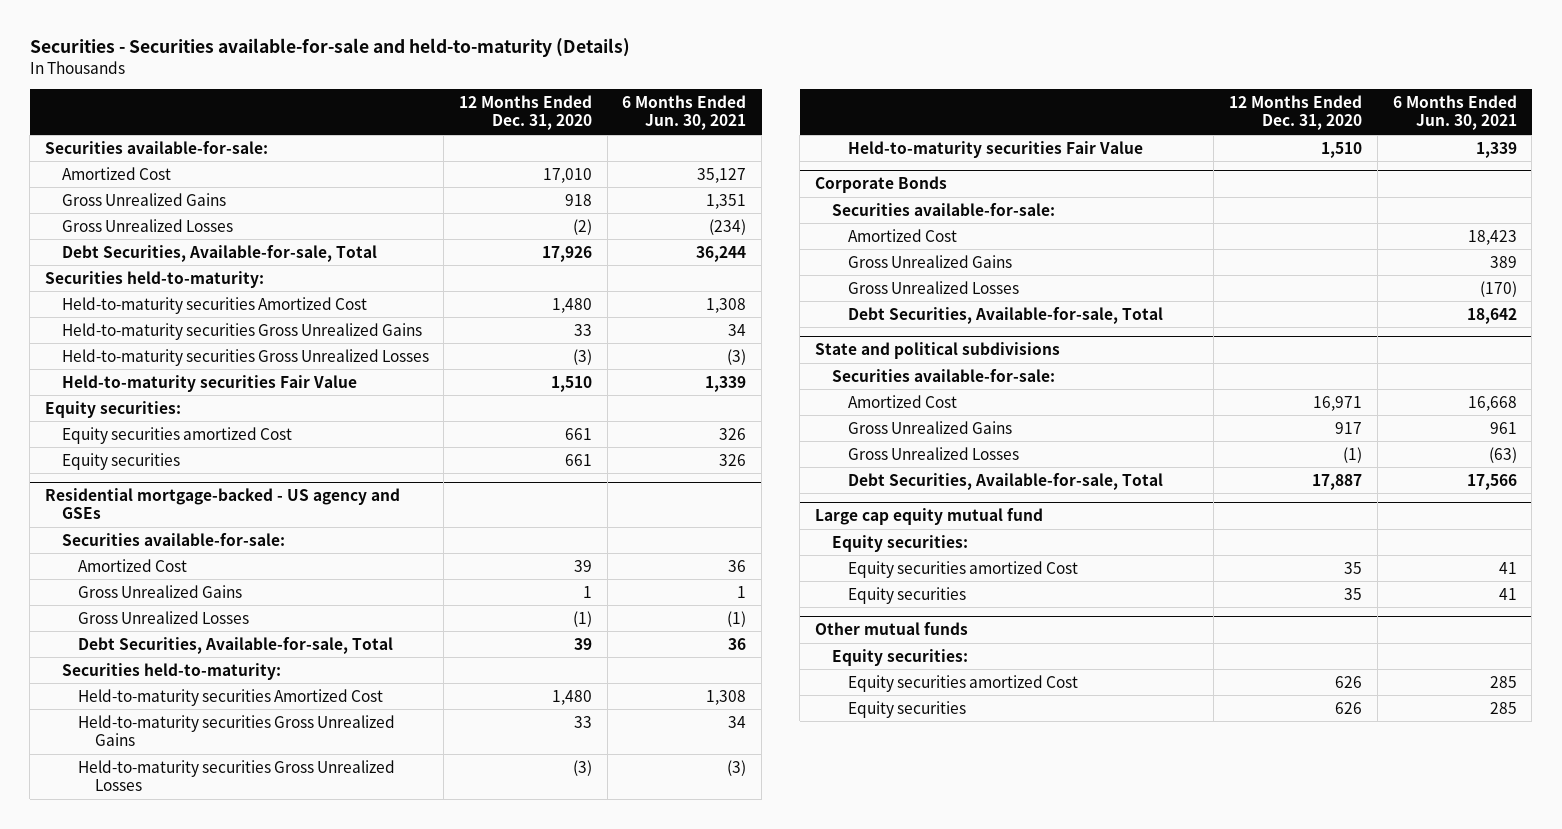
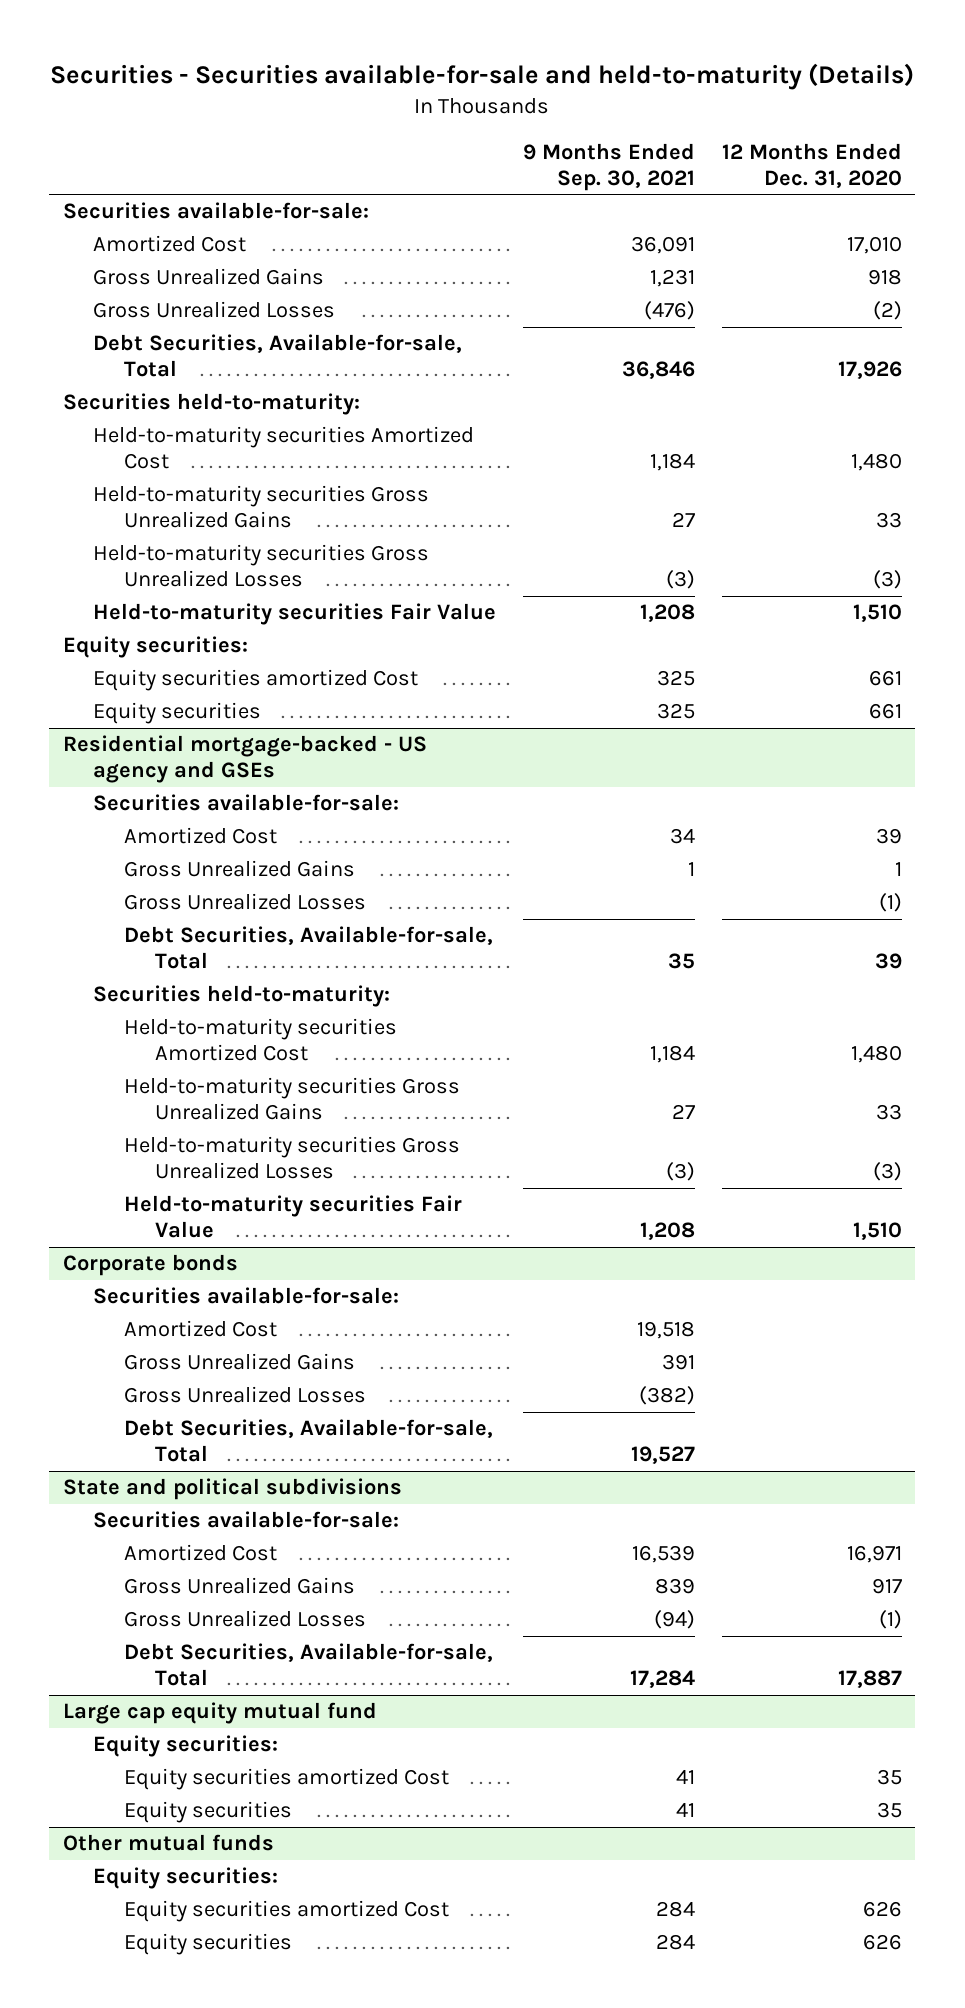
- | 12 Months Ended Dec. 31, 2020 | 6 Months Ended Jun. 30, 2021
+ | 9 Months Ended Sep. 30, 2021 | 12 Months Ended Dec. 31, 2020
- Corporate Bonds
+ Corporate bonds

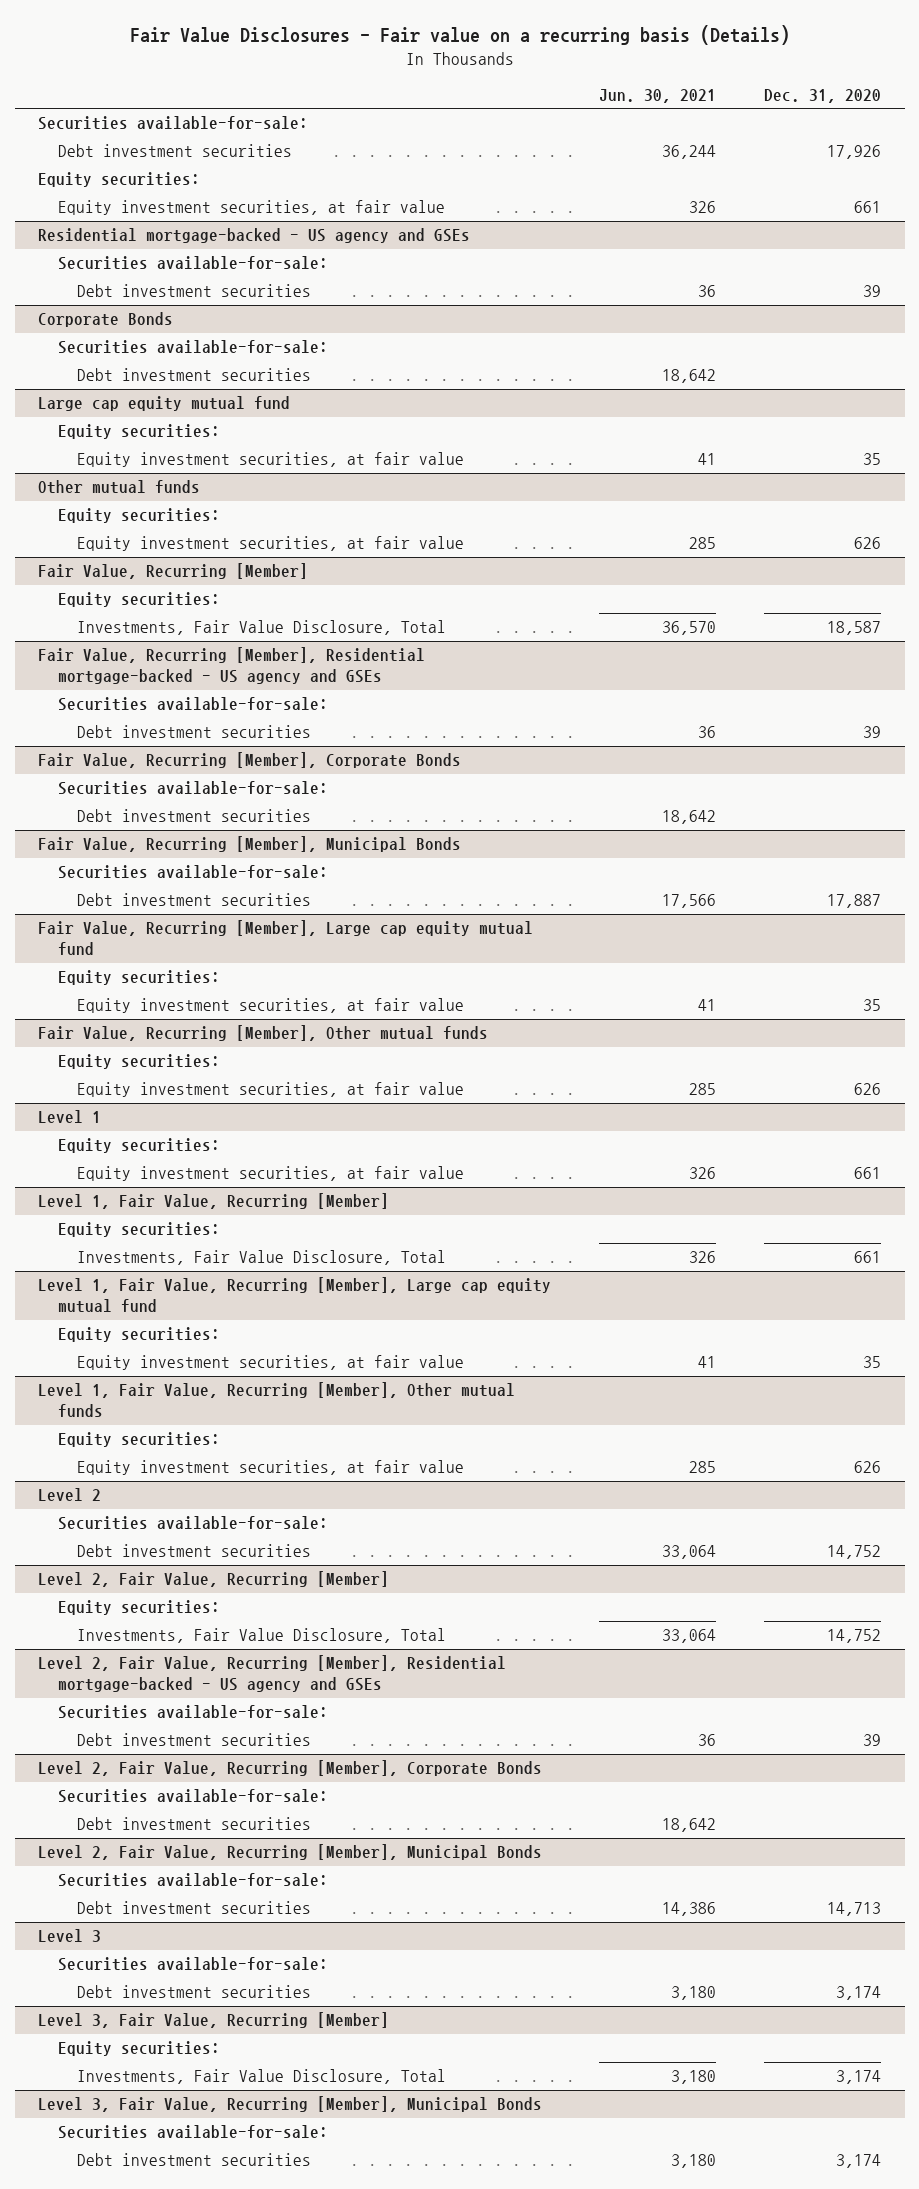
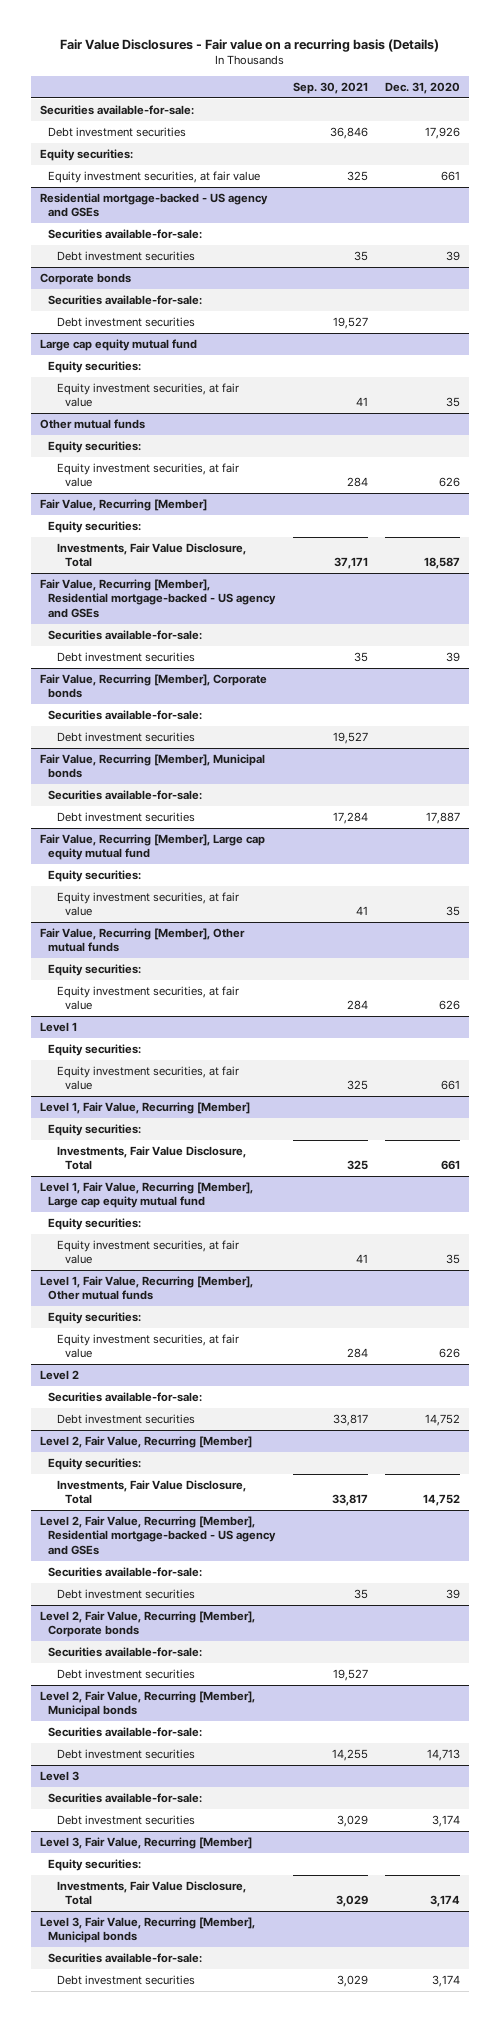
- | Jun. 30, 2021 | Dec. 31, 2020
+ | Sep. 30, 2021 | Dec. 31, 2020
- Corporate Bonds
+ Corporate bonds
- Fair Value, Recurring [Member], Corporate Bonds
+ Fair Value, Recurring [Member], Corporate bonds
- Fair Value, Recurring [Member], Municipal Bonds
+ Fair Value, Recurring [Member], Municipal bonds
- Level 2, Fair Value, Recurring [Member], Corporate Bonds
+ Level 2, Fair Value, Recurring [Member], Corporate bonds
- Level 2, Fair Value, Recurring [Member], Municipal Bonds
+ Level 2, Fair Value, Recurring [Member], Municipal bonds
- Level 3, Fair Value, Recurring [Member], Municipal Bonds
+ Level 3, Fair Value, Recurring [Member], Municipal bonds

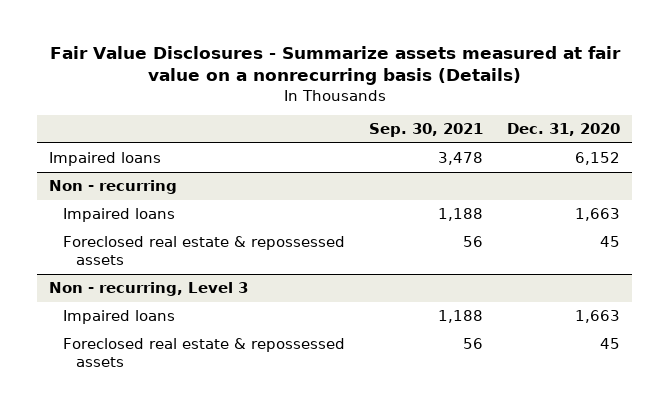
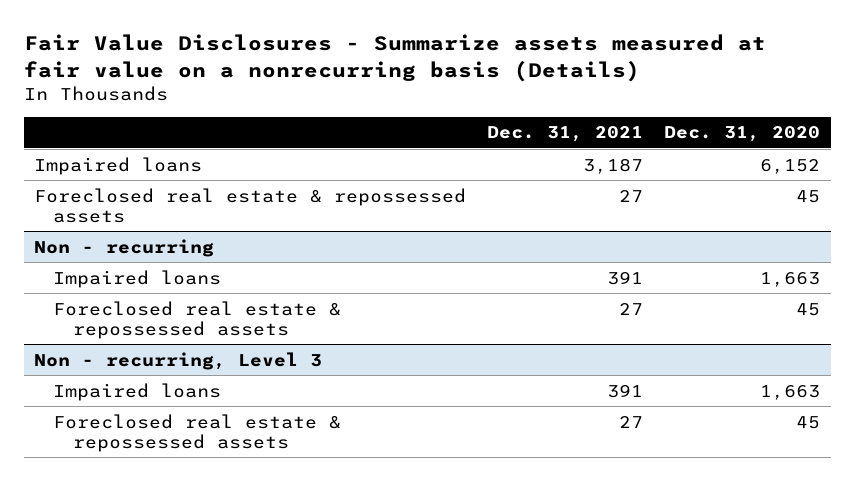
- | Sep. 30, 2021 | Dec. 31, 2020
+ | Dec. 31, 2021 | Dec. 31, 2020
+ Foreclosed real estate & repossessed assets | 27 | 45

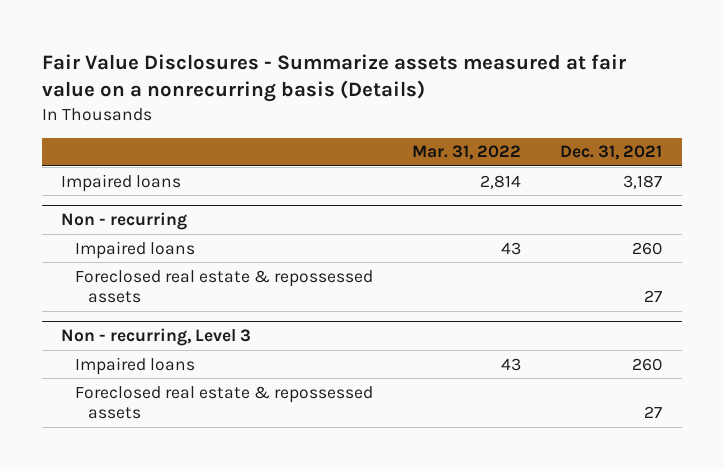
- | Dec. 31, 2021 | Dec. 31, 2020
+ | Mar. 31, 2022 | Dec. 31, 2021
- Foreclosed real estate & repossessed assets | 27 | 45
@ Non - recurring
- Impaired loans | 391 | 1,663
+ Impaired loans | 43 | 260
@ Non - recurring, Level 3
- Impaired loans | 391 | 1,663
+ Impaired loans | 43 | 260

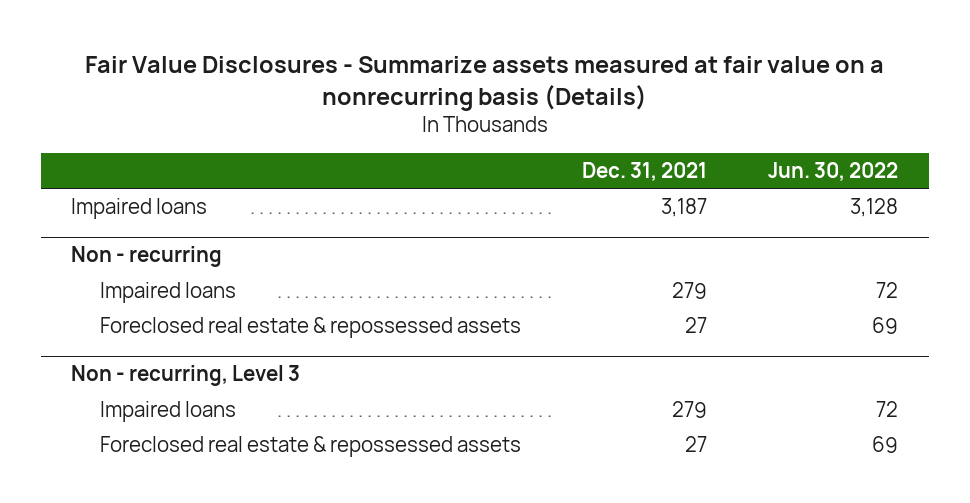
- | Mar. 31, 2022 | Dec. 31, 2021
+ | Dec. 31, 2021 | Jun. 30, 2022
@ Non - recurring
- Impaired loans | 43 | 260
+ Impaired loans | 279 | 72
@ Non - recurring, Level 3
- Impaired loans | 43 | 260
+ Impaired loans | 279 | 72

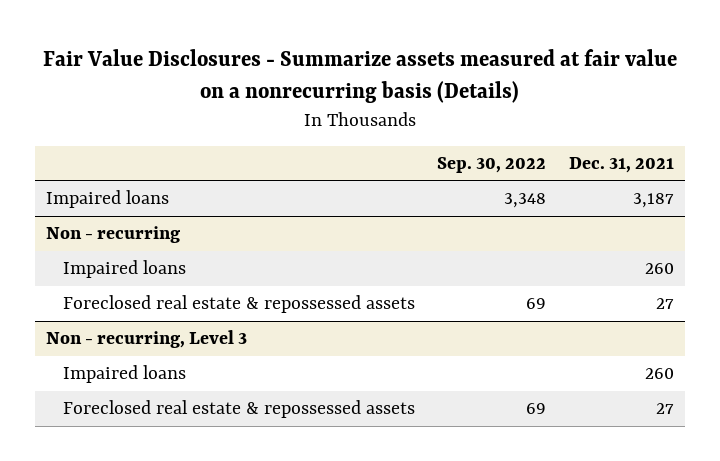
- | Dec. 31, 2021 | Jun. 30, 2022
+ | Sep. 30, 2022 | Dec. 31, 2021
@ Non - recurring
- Impaired loans | 279 | 72
+ Impaired loans | | 260
@ Non - recurring, Level 3
- Impaired loans | 279 | 72
+ Impaired loans | | 260

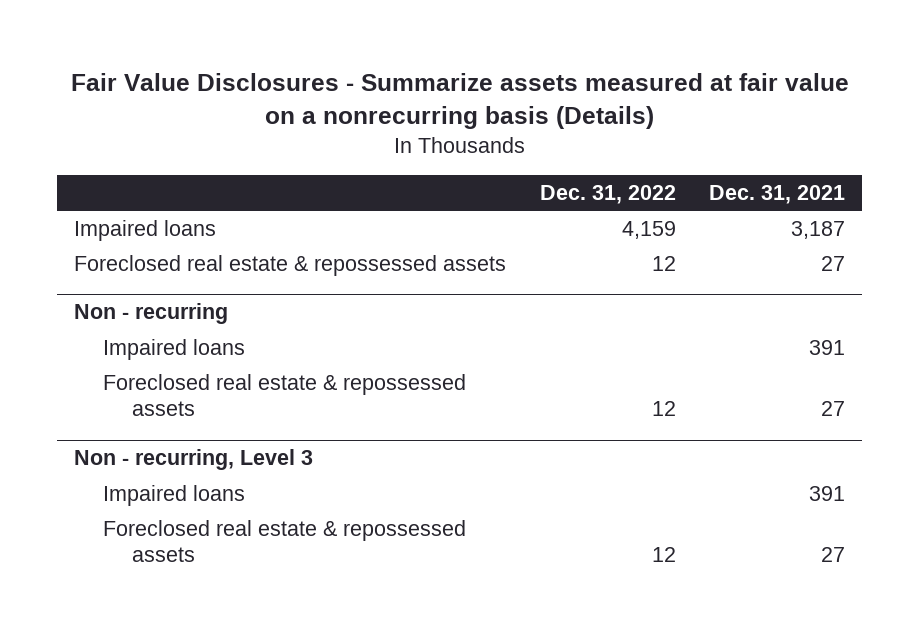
- | Sep. 30, 2022 | Dec. 31, 2021
+ | Dec. 31, 2022 | Dec. 31, 2021
+ Foreclosed real estate & repossessed assets | 12 | 27
@ Non - recurring
- Impaired loans | | 260
+ Impaired loans | | 391
@ Non - recurring, Level 3
- Impaired loans | | 260
+ Impaired loans | | 391

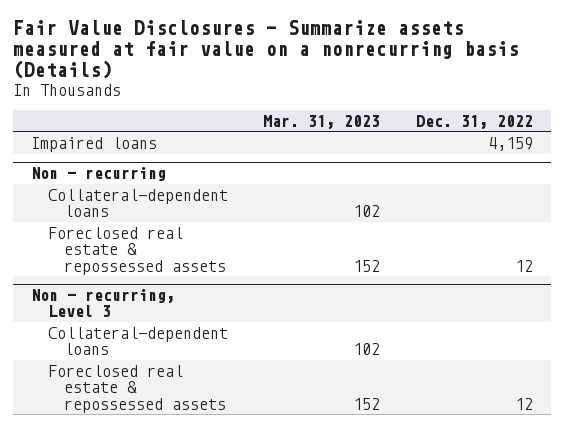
- | Dec. 31, 2022 | Dec. 31, 2021
+ | Mar. 31, 2023 | Dec. 31, 2022
- Foreclosed real estate & repossessed assets | 12 | 27
@ Non - recurring
- Impaired loans | | 391
+ Collateral-dependent loans | 102 |
@ Non - recurring, Level 3
- Impaired loans | | 391
+ Collateral-dependent loans | 102 |

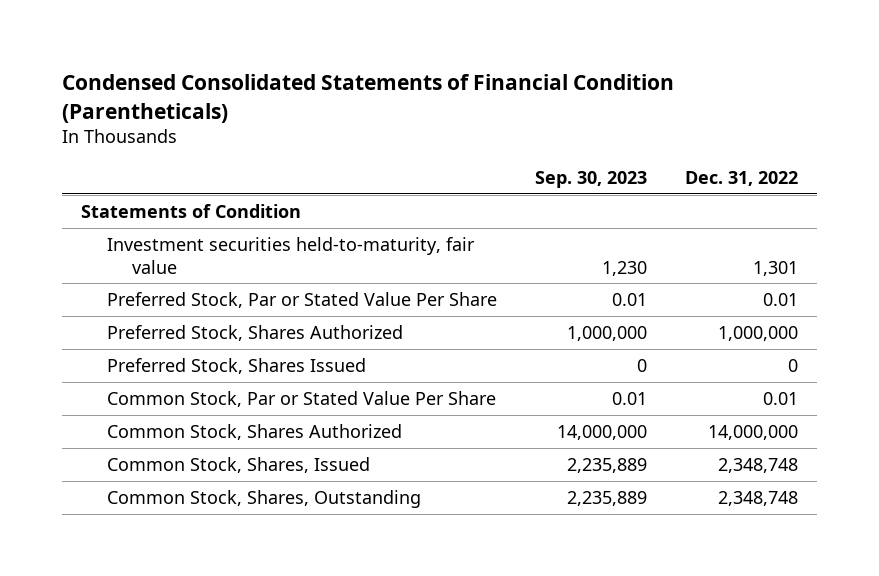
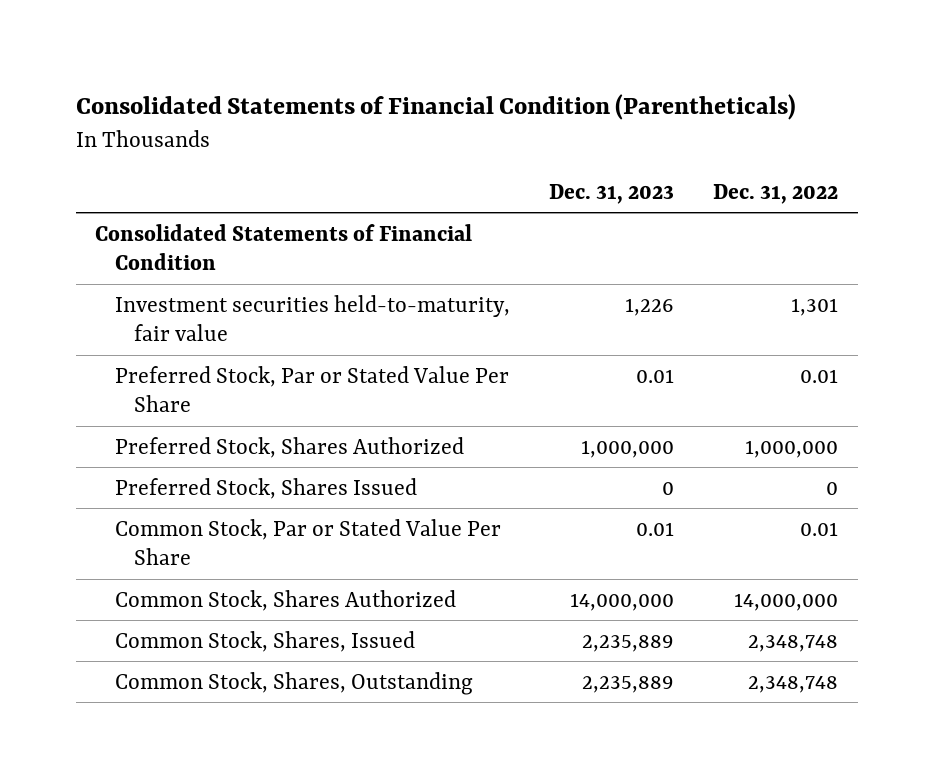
- Condensed Consolidated Statements of Financial Condition (Parentheticals)
+ Consolidated Statements of Financial Condition (Parentheticals)
- | Sep. 30, 2023 | Dec. 31, 2022
+ | Dec. 31, 2023 | Dec. 31, 2022
- Statements of Condition
+ Consolidated Statements of Financial Condition

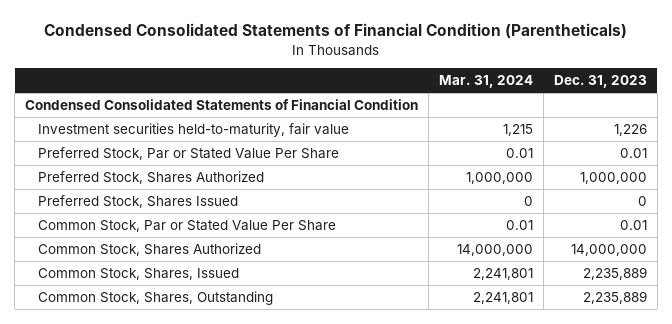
- Consolidated Statements of Financial Condition (Parentheticals)
+ Condensed Consolidated Statements of Financial Condition (Parentheticals)
- | Dec. 31, 2023 | Dec. 31, 2022
+ | Mar. 31, 2024 | Dec. 31, 2023
- Consolidated Statements of Financial Condition
+ Condensed Consolidated Statements of Financial Condition

